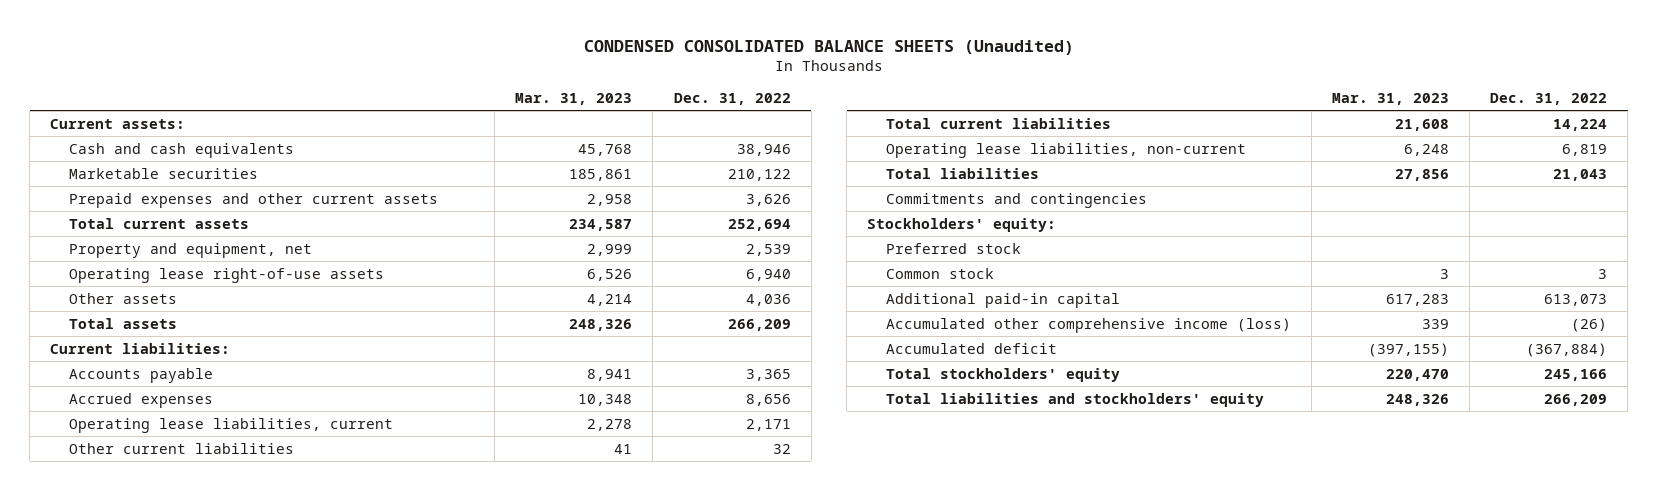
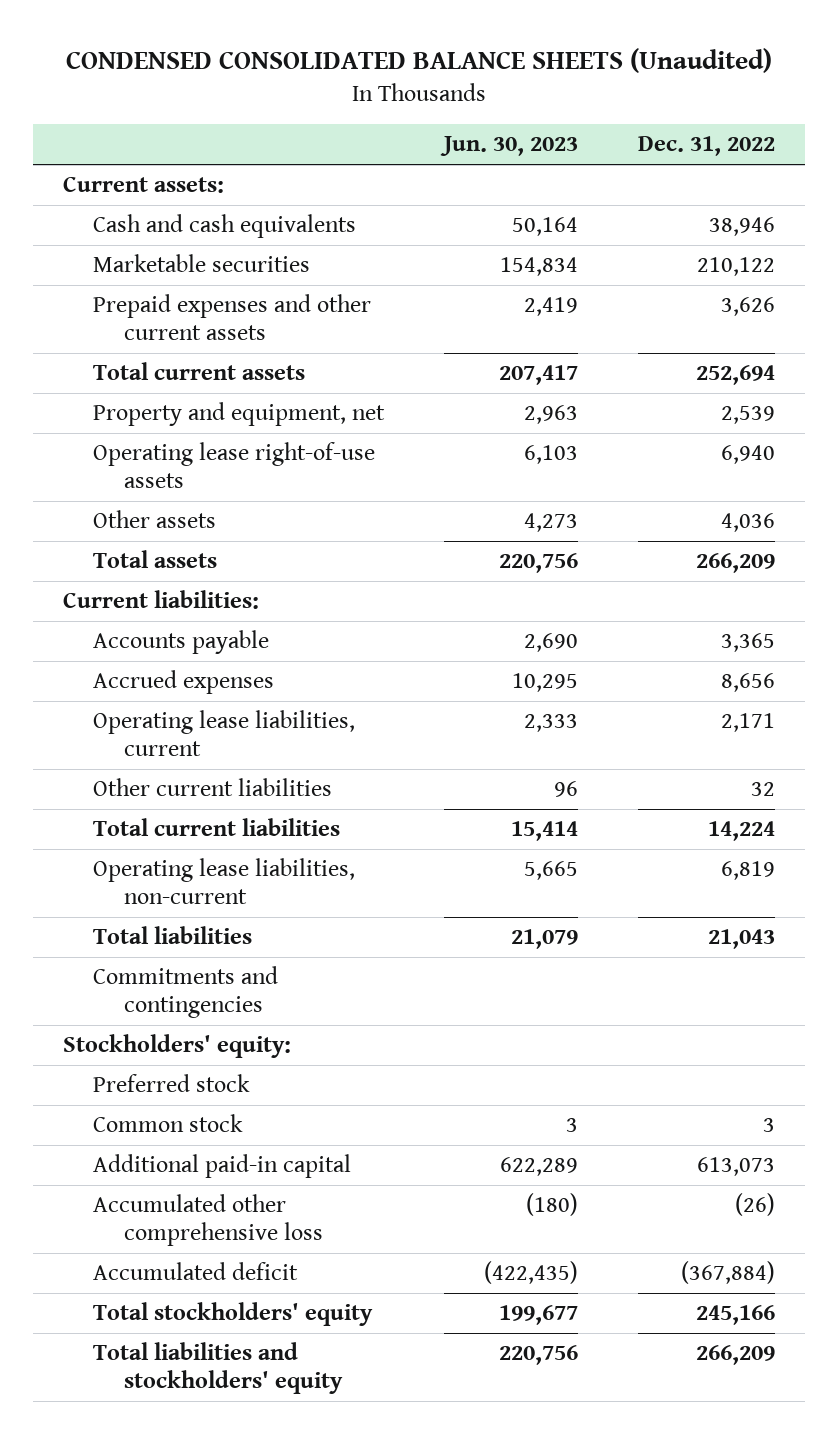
- | Mar. 31, 2023 | Dec. 31, 2022
+ | Jun. 30, 2023 | Dec. 31, 2022
- Accumulated other comprehensive income (loss) | 339 | (26)
+ Accumulated other comprehensive loss | (180) | (26)

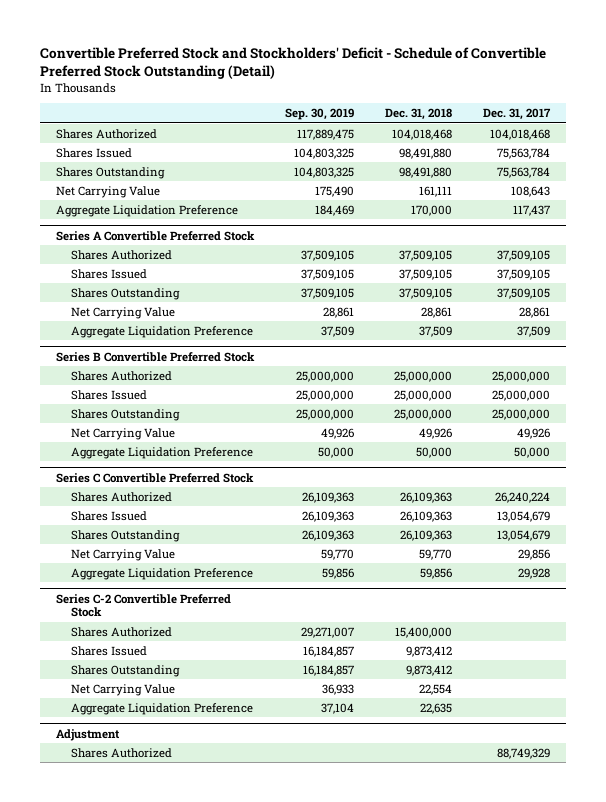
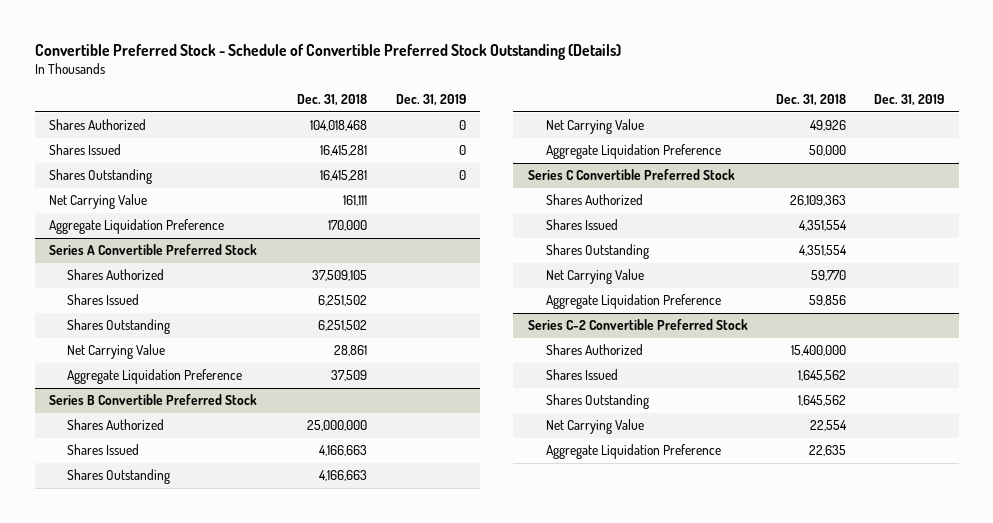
- Convertible Preferred Stock and Stockholders' Deficit - Schedule of Convertible Preferred Stock Outstanding (Detail)
+ Convertible Preferred Stock - Schedule of Convertible Preferred Stock Outstanding (Details)
- | Sep. 30, 2019 | Dec. 31, 2018 | Dec. 31, 2017
+ | Dec. 31, 2018 | Dec. 31, 2019
- Shares Issued | 104,803,325 | 98,491,880 | 75,563,784
- Shares Outstanding | 104,803,325 | 98,491,880 | 75,563,784
+ Shares Issued | 16,415,281 | 0
+ Shares Outstanding | 16,415,281 | 0
@ Series A Convertible Preferred Stock
- Shares Issued | 37,509,105 | 37,509,105 | 37,509,105
- Shares Outstanding | 37,509,105 | 37,509,105 | 37,509,105
+ Shares Issued | 6,251,502 |
+ Shares Outstanding | 6,251,502 |
@ Series B Convertible Preferred Stock
- Shares Issued | 25,000,000 | 25,000,000 | 25,000,000
- Shares Outstanding | 25,000,000 | 25,000,000 | 25,000,000
+ Shares Issued | 4,166,663 |
+ Shares Outstanding | 4,166,663 |
@ Series C Convertible Preferred Stock
- Shares Issued | 26,109,363 | 26,109,363 | 13,054,679
- Shares Outstanding | 26,109,363 | 26,109,363 | 13,054,679
+ Shares Issued | 4,351,554 |
+ Shares Outstanding | 4,351,554 |
@ Series C-2 Convertible Preferred Stock
- Shares Issued | 16,184,857 | 9,873,412 |
- Shares Outstanding | 16,184,857 | 9,873,412 |
+ Shares Issued | 1,645,562 |
+ Shares Outstanding | 1,645,562 |
- Adjustment
- Shares Authorized | | | 88,749,329

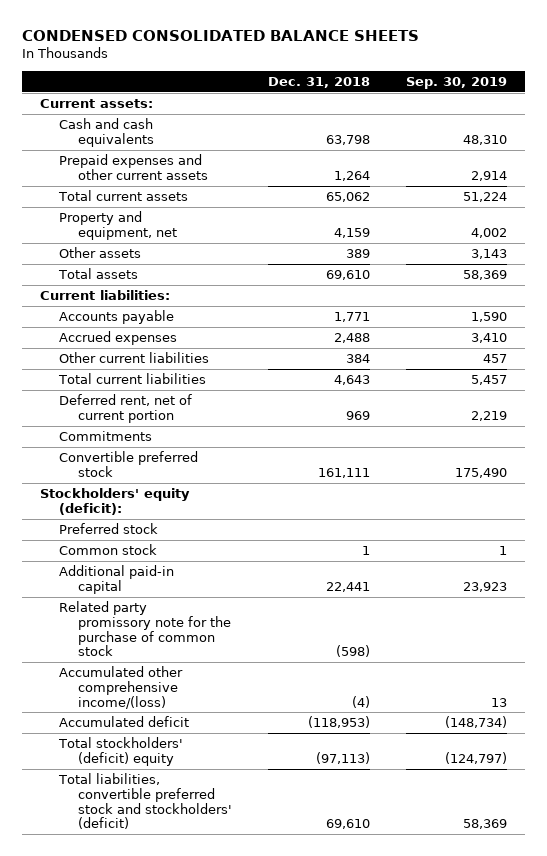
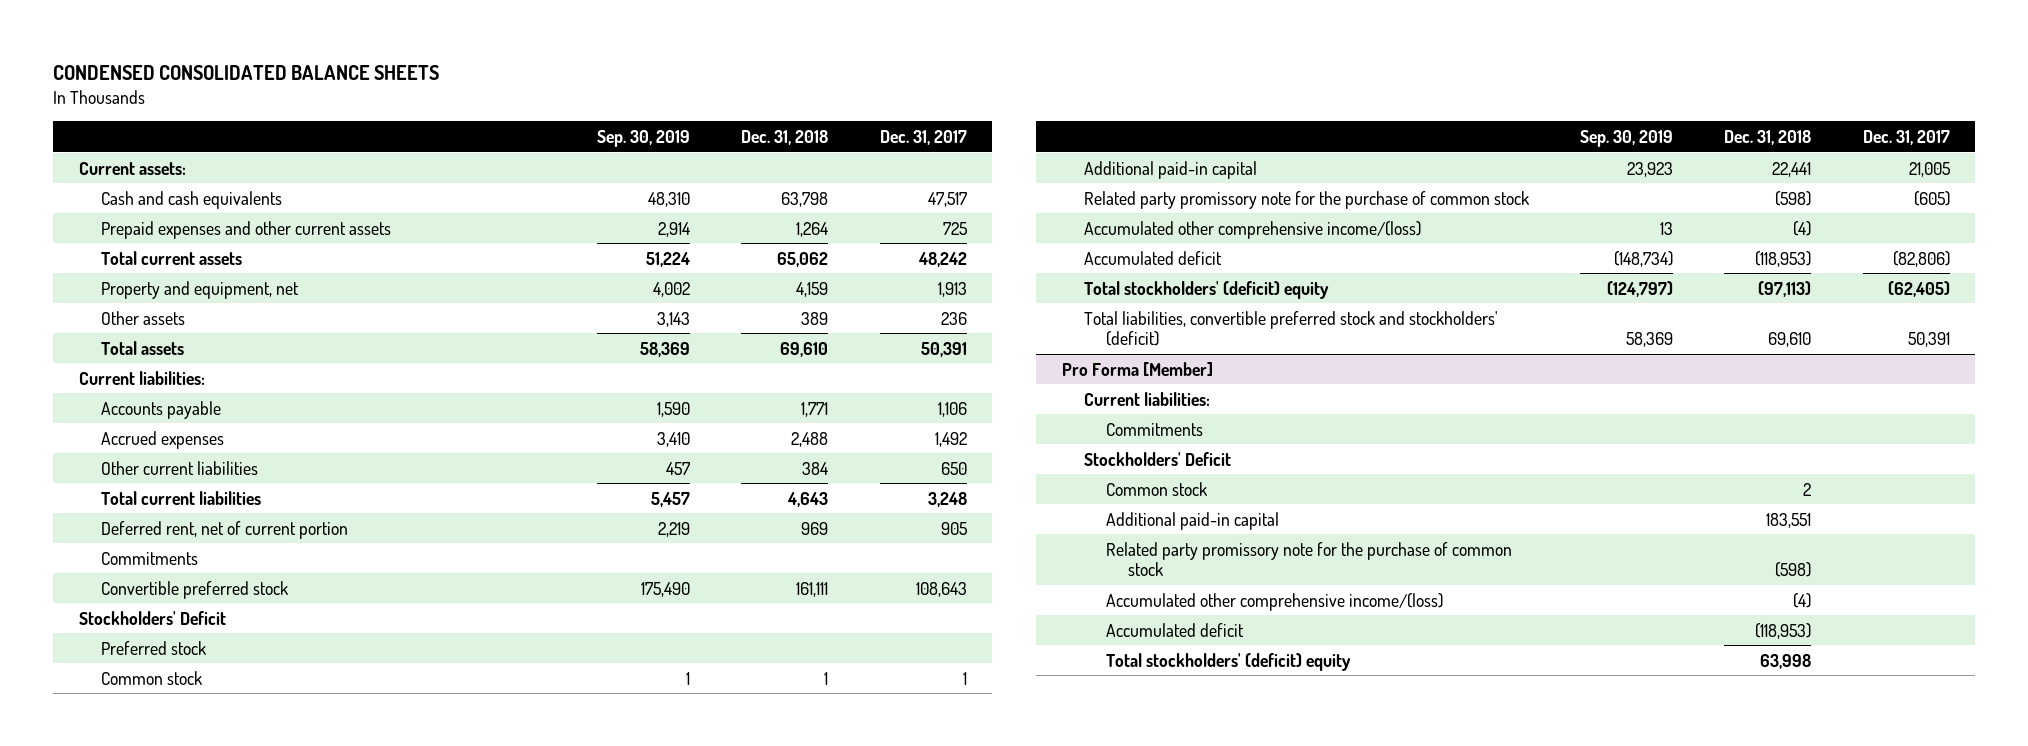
- | Dec. 31, 2018 | Sep. 30, 2019
+ | Sep. 30, 2019 | Dec. 31, 2018 | Dec. 31, 2017
- Stockholders' equity (deficit):
+ Stockholders' Deficit
+ Pro Forma [Member]
+ Current liabilities:
+ Commitments
+ Stockholders' Deficit
+ Common stock | | 2 |
+ Additional paid-in capital | | 183,551 |
+ Related party promissory note for the purchase of common stock | | (598) |
+ Accumulated other comprehensive income/(loss) | | (4) |
+ Accumulated deficit | | (118,953) |
+ Total stockholders' (deficit) equity | | 63,998 |

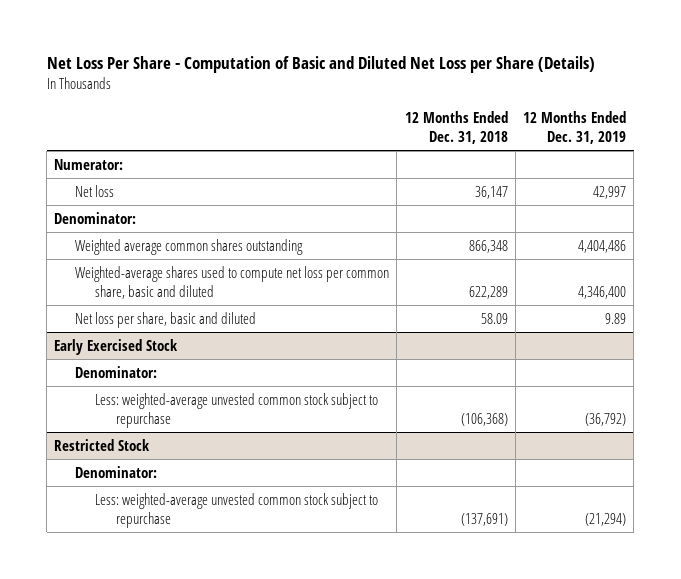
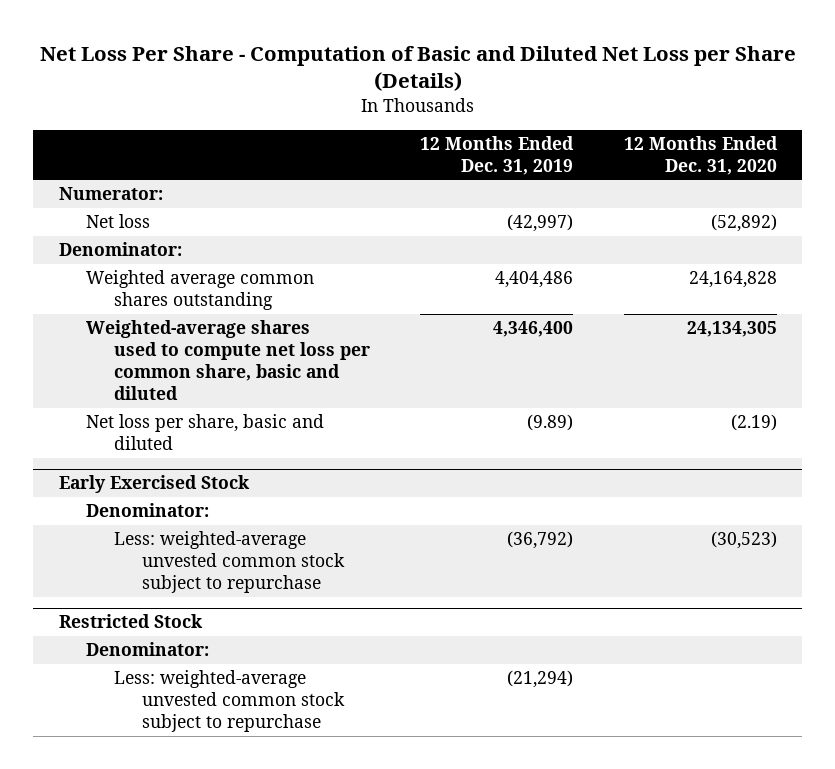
- | 12 Months Ended Dec. 31, 2018 | 12 Months Ended Dec. 31, 2019
+ | 12 Months Ended Dec. 31, 2019 | 12 Months Ended Dec. 31, 2020
- Net loss | 36,147 | 42,997
+ Net loss | (42,997) | (52,892)
- Net loss per share, basic and diluted | 58.09 | 9.89
+ Net loss per share, basic and diluted | (9.89) | (2.19)

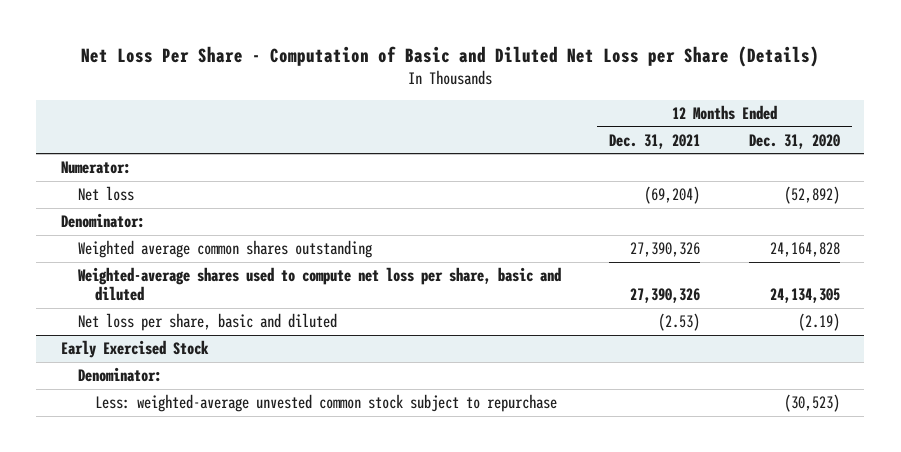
- | 12 Months Ended Dec. 31, 2019 | 12 Months Ended Dec. 31, 2020
+ | 12 Months Ended Dec. 31, 2021 | 12 Months Ended Dec. 31, 2020
- Weighted-average shares used to compute net loss per common share, basic and diluted | 4,346,400 | 24,134,305
+ Weighted-average shares used to compute net loss per share, basic and diluted | 27,390,326 | 24,134,305
- Restricted Stock
- Denominator:
- Less: weighted-average unvested common stock subject to repurchase | (21,294) |

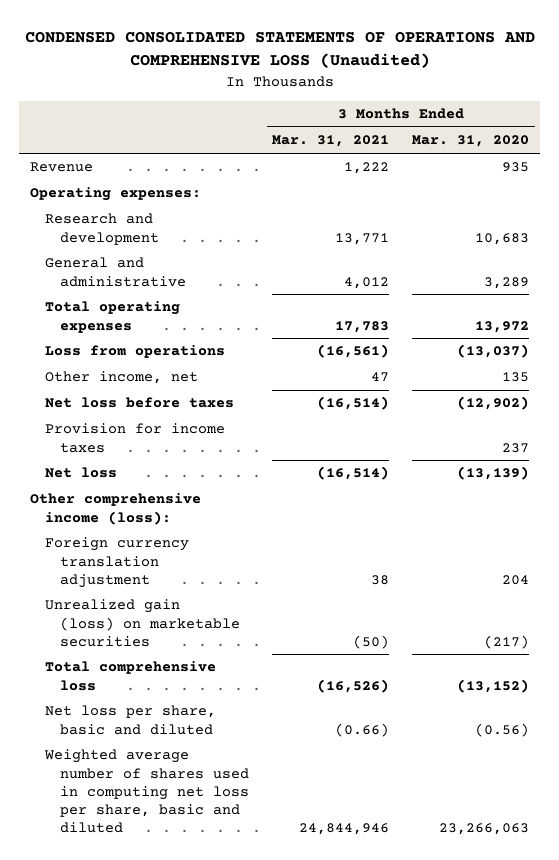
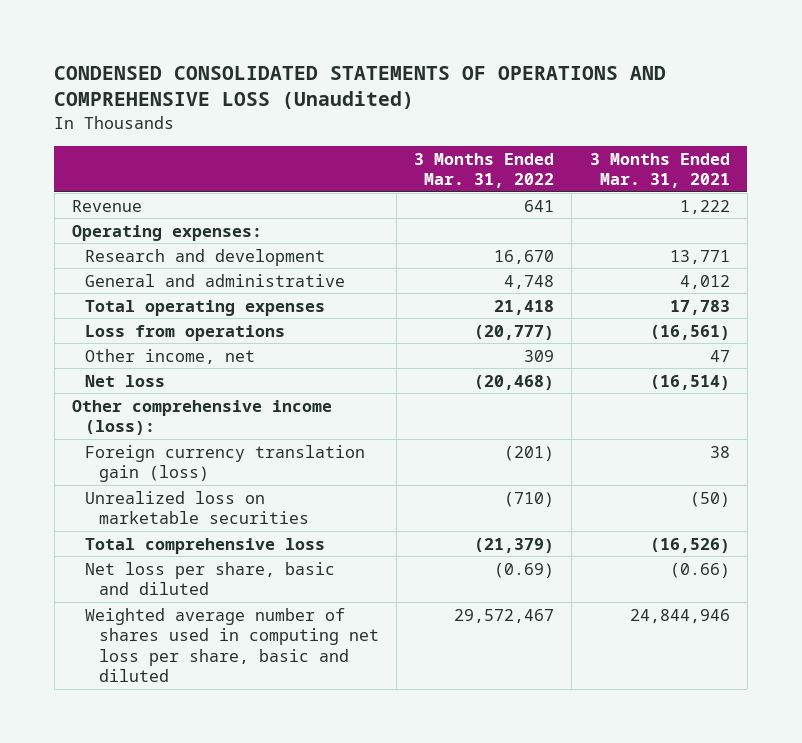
- | 3 Months Ended Mar. 31, 2021 | 3 Months Ended Mar. 31, 2020
+ | 3 Months Ended Mar. 31, 2022 | 3 Months Ended Mar. 31, 2021
- Net loss before taxes | (16,514) | (12,902)
- Provision for income taxes | | 237
- Foreign currency translation adjustment | 38 | 204
- Unrealized gain (loss) on marketable securities | (50) | (217)
+ Foreign currency translation gain (loss) | (201) | 38
+ Unrealized loss on marketable securities | (710) | (50)

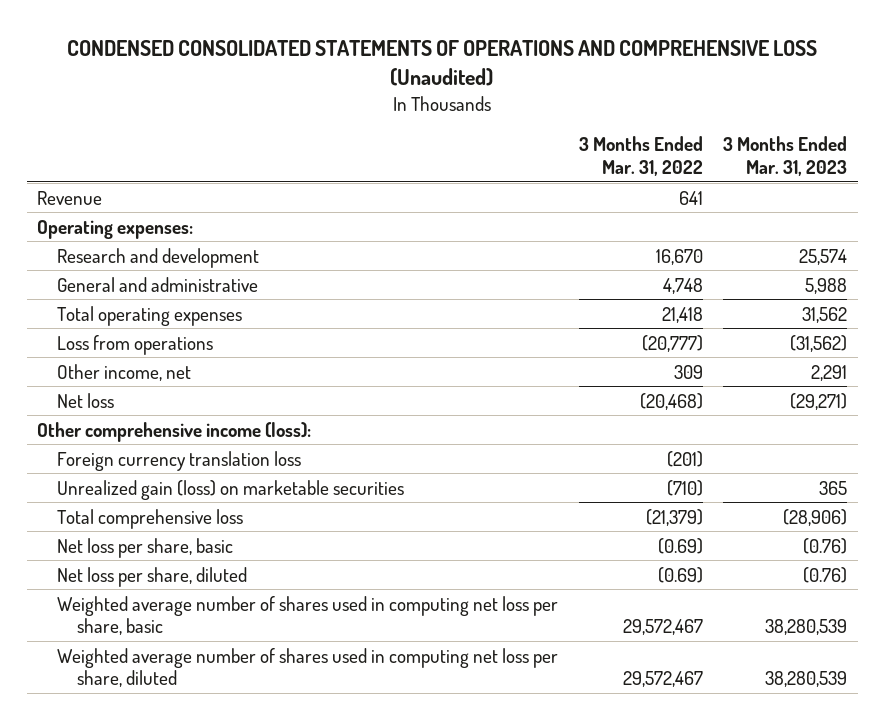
- | 3 Months Ended Mar. 31, 2022 | 3 Months Ended Mar. 31, 2021
+ | 3 Months Ended Mar. 31, 2022 | 3 Months Ended Mar. 31, 2023
- Foreign currency translation gain (loss) | (201) | 38
- Unrealized loss on marketable securities | (710) | (50)
+ Foreign currency translation loss | (201) |
+ Unrealized gain (loss) on marketable securities | (710) | 365
- Net loss per share, basic and diluted | (0.69) | (0.66)
- Weighted average number of shares used in computing net loss per share, basic and diluted | 29,572,467 | 24,844,946
+ Net loss per share, basic | (0.69) | (0.76)
+ Net loss per share, diluted | (0.69) | (0.76)
+ Weighted average number of shares used in computing net loss per share, basic | 29,572,467 | 38,280,539
+ Weighted average number of shares used in computing net loss per share, diluted | 29,572,467 | 38,280,539

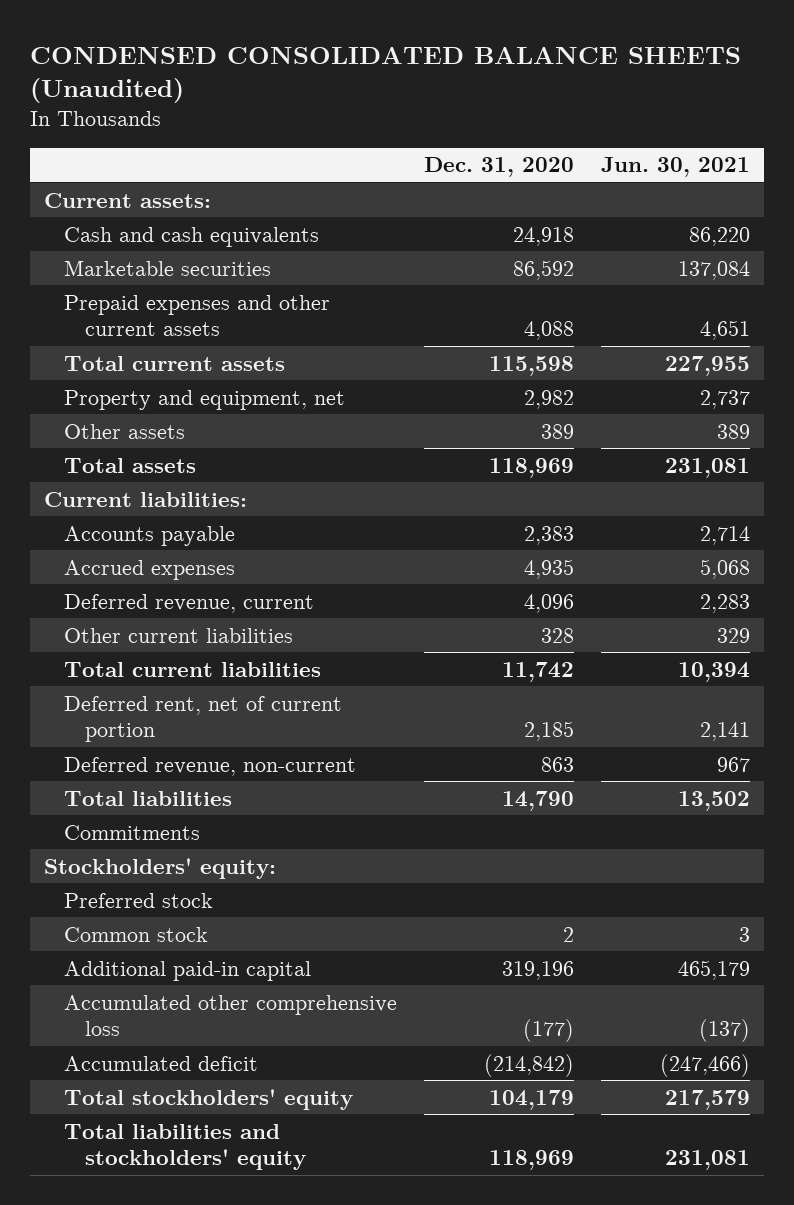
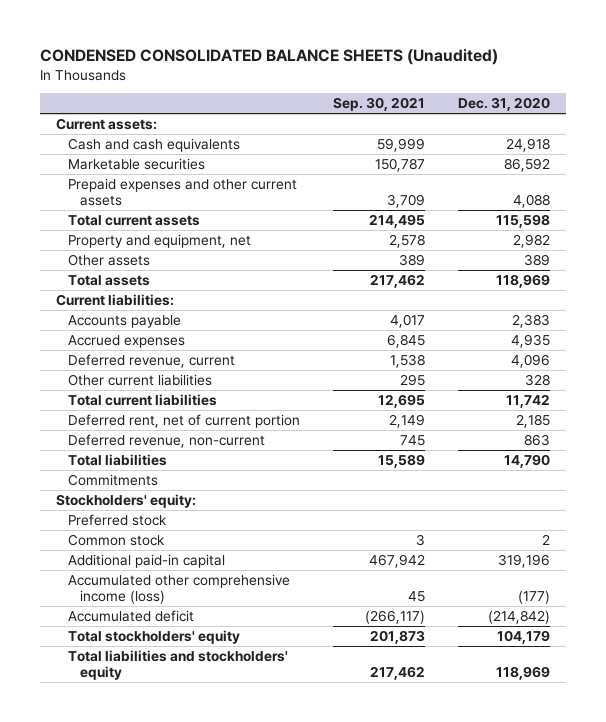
- | Dec. 31, 2020 | Jun. 30, 2021
+ | Sep. 30, 2021 | Dec. 31, 2020
- Accumulated other comprehensive loss | (177) | (137)
+ Accumulated other comprehensive income (loss) | 45 | (177)

